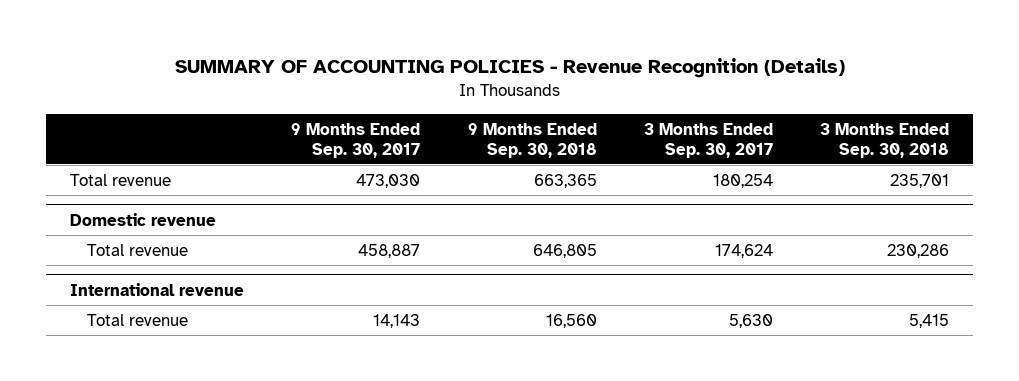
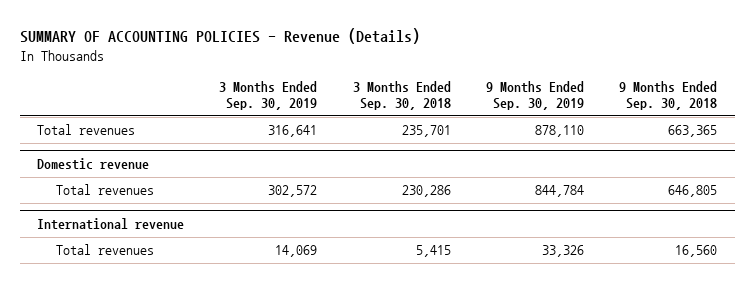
- SUMMARY OF ACCOUNTING POLICIES - Revenue Recognition (Details)
+ SUMMARY OF ACCOUNTING POLICIES - Revenue (Details)
- | 9 Months Ended Sep. 30, 2017 | 9 Months Ended Sep. 30, 2018 | 3 Months Ended Sep. 30, 2017 | 3 Months Ended Sep. 30, 2018
+ | 3 Months Ended Sep. 30, 2019 | 3 Months Ended Sep. 30, 2018 | 9 Months Ended Sep. 30, 2019 | 9 Months Ended Sep. 30, 2018
- Total revenue | 473,030 | 663,365 | 180,254 | 235,701
+ Total revenues | 316,641 | 235,701 | 878,110 | 663,365
@ Domestic revenue
- Total revenue | 458,887 | 646,805 | 174,624 | 230,286
+ Total revenues | 302,572 | 230,286 | 844,784 | 646,805
@ International revenue
- Total revenue | 14,143 | 16,560 | 5,630 | 5,415
+ Total revenues | 14,069 | 5,415 | 33,326 | 16,560

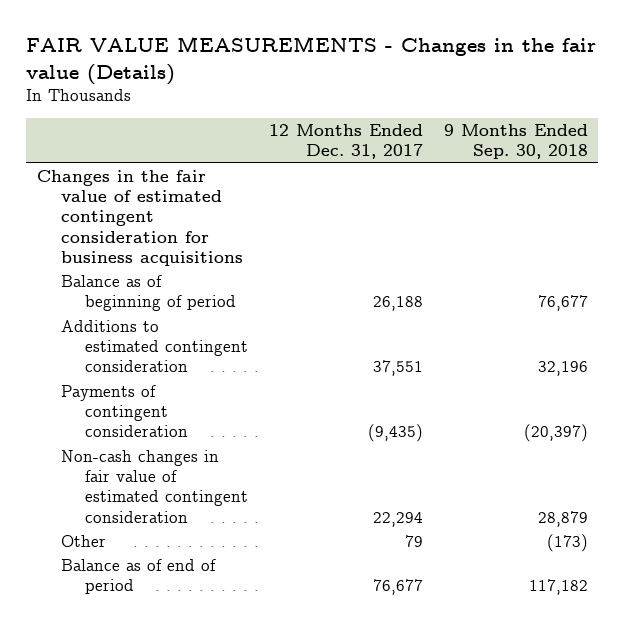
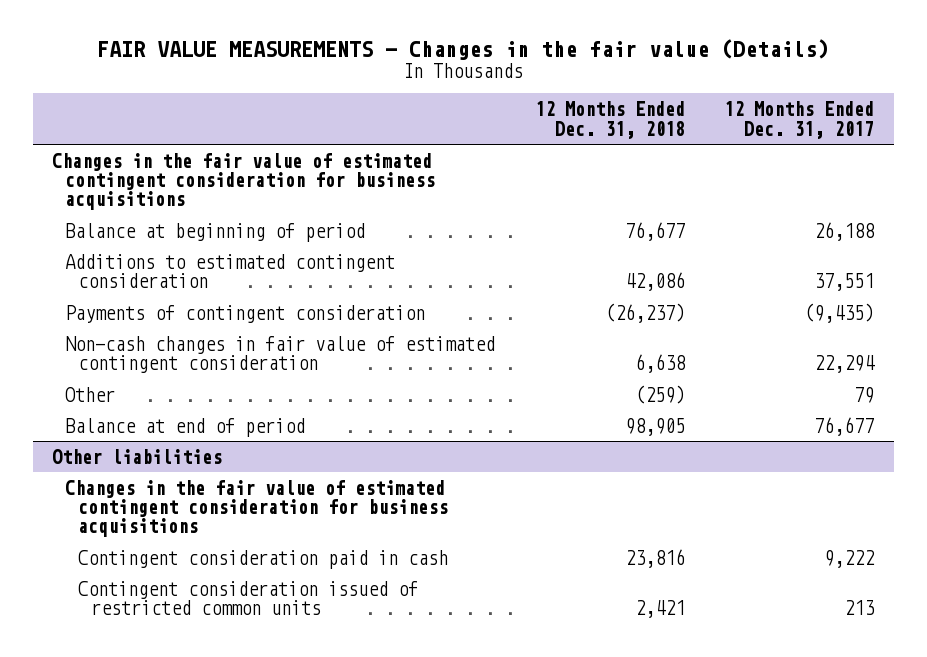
- | 12 Months Ended Dec. 31, 2017 | 9 Months Ended Sep. 30, 2018
+ | 12 Months Ended Dec. 31, 2018 | 12 Months Ended Dec. 31, 2017
- Balance as of beginning of period | 26,188 | 76,677
+ Balance at beginning of period | 76,677 | 26,188
- Balance as of end of period | 76,677 | 117,182
+ Balance at end of period | 98,905 | 76,677
+ Other liabilities
+ Changes in the fair value of estimated contingent consideration for business acquisitions
+ Contingent consideration paid in cash | 23,816 | 9,222
+ Contingent consideration issued of restricted common units | 2,421 | 213

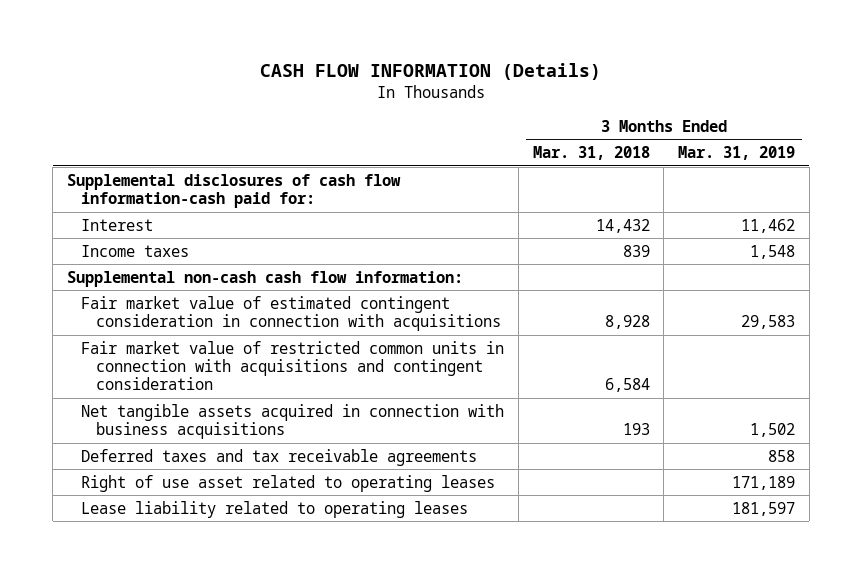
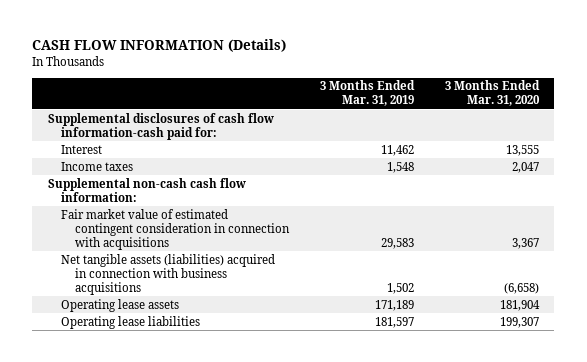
- | 3 Months Ended Mar. 31, 2018 | 3 Months Ended Mar. 31, 2019
+ | 3 Months Ended Mar. 31, 2019 | 3 Months Ended Mar. 31, 2020
- Fair market value of restricted common units in connection with acquisitions and contingent consideration | 6,584 |
- Net tangible assets acquired in connection with business acquisitions | 193 | 1,502
- Deferred taxes and tax receivable agreements | | 858
- Right of use asset related to operating leases | | 171,189
- Lease liability related to operating leases | | 181,597
+ Net tangible assets (liabilities) acquired in connection with business acquisitions | 1,502 | (6,658)
+ Operating lease assets | 171,189 | 181,904
+ Operating lease liabilities | 181,597 | 199,307

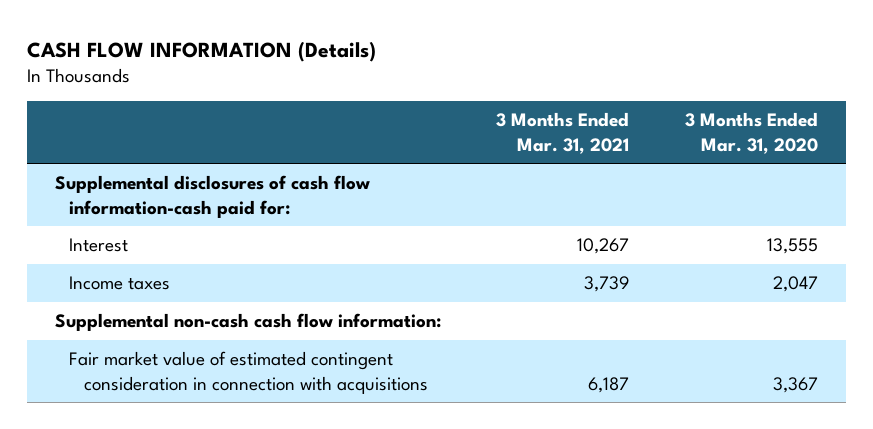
- | 3 Months Ended Mar. 31, 2019 | 3 Months Ended Mar. 31, 2020
+ | 3 Months Ended Mar. 31, 2021 | 3 Months Ended Mar. 31, 2020
- Net tangible assets (liabilities) acquired in connection with business acquisitions | 1,502 | (6,658)
- Operating lease assets | 171,189 | 181,904
- Operating lease liabilities | 181,597 | 199,307

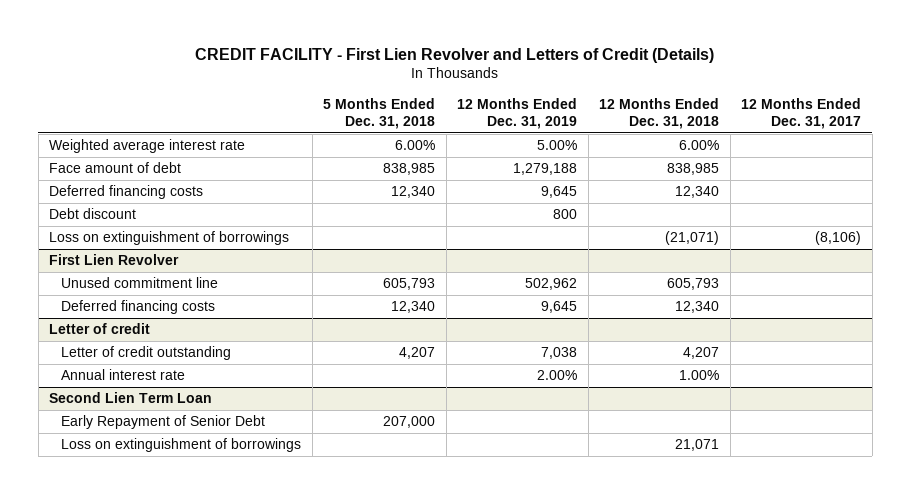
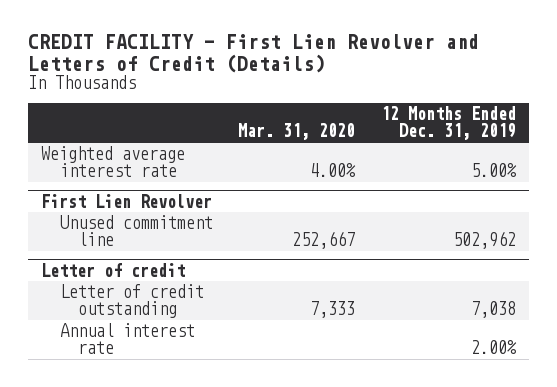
- | 5 Months Ended Dec. 31, 2018 | 12 Months Ended Dec. 31, 2019 | 12 Months Ended Dec. 31, 2018 | 12 Months Ended Dec. 31, 2017
+ | Mar. 31, 2020 | 12 Months Ended Dec. 31, 2019
- Face amount of debt | 838,985 | 1,279,188 | 838,985 |
- Deferred financing costs | 12,340 | 9,645 | 12,340 |
- Debt discount | | 800 | |
- Loss on extinguishment of borrowings | | | (21,071) | (8,106)
@ First Lien Revolver
- Deferred financing costs | 12,340 | 9,645 | 12,340 |
- Second Lien Term Loan
- Early Repayment of Senior Debt | 207,000 | | |
- Loss on extinguishment of borrowings | | | 21,071 |

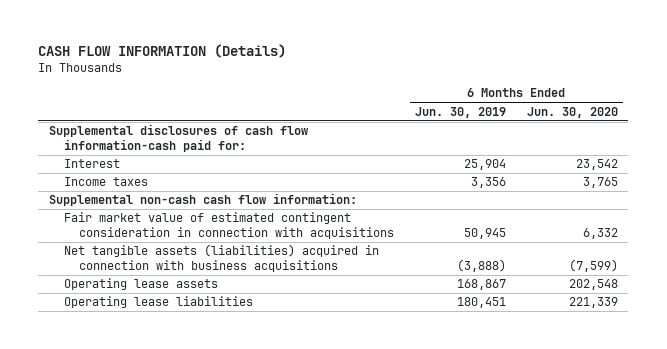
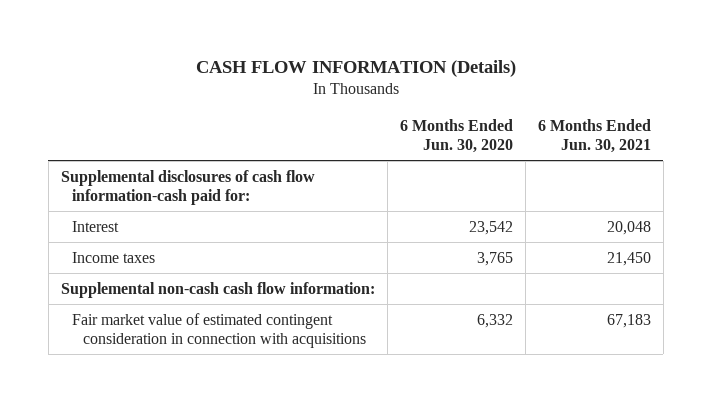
- | 6 Months Ended Jun. 30, 2019 | 6 Months Ended Jun. 30, 2020
+ | 6 Months Ended Jun. 30, 2020 | 6 Months Ended Jun. 30, 2021
- Net tangible assets (liabilities) acquired in connection with business acquisitions | (3,888) | (7,599)
- Operating lease assets | 168,867 | 202,548
- Operating lease liabilities | 180,451 | 221,339

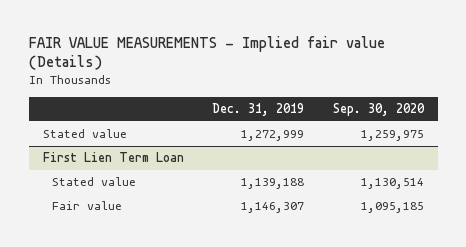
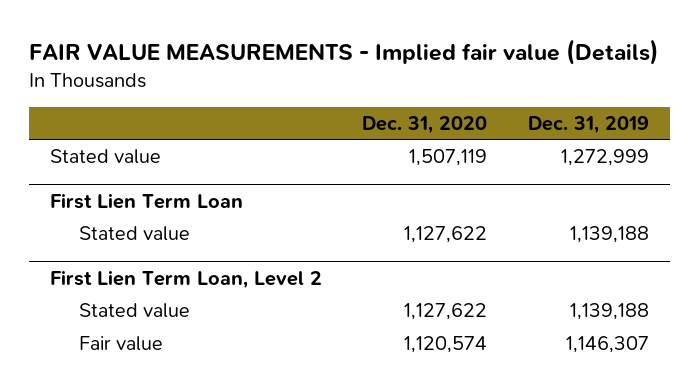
- | Dec. 31, 2019 | Sep. 30, 2020
+ | Dec. 31, 2020 | Dec. 31, 2019
+ First Lien Term Loan, Level 2
+ Stated value | 1,127,622 | 1,139,188

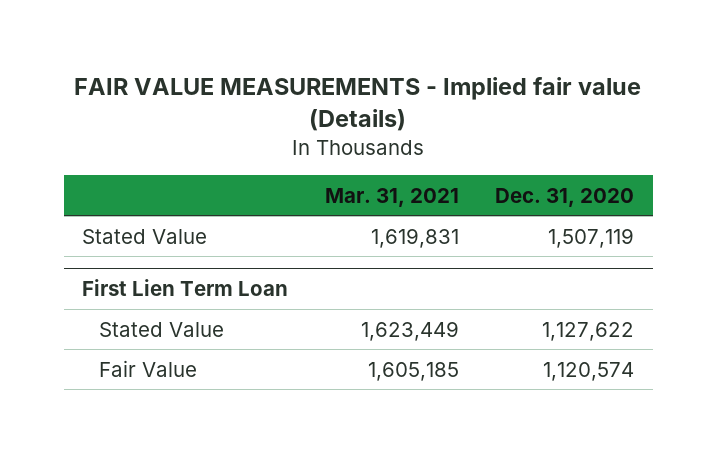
- | Dec. 31, 2020 | Dec. 31, 2019
+ | Mar. 31, 2021 | Dec. 31, 2020
- Stated value | 1,507,119 | 1,272,999
+ Stated Value | 1,619,831 | 1,507,119
@ First Lien Term Loan
- Stated value | 1,127,622 | 1,139,188
- First Lien Term Loan, Level 2
- Stated value | 1,127,622 | 1,139,188
- Fair value | 1,120,574 | 1,146,307
@ First Lien Term Loan
+ Stated Value | 1,623,449 | 1,127,622
+ Fair Value | 1,605,185 | 1,120,574

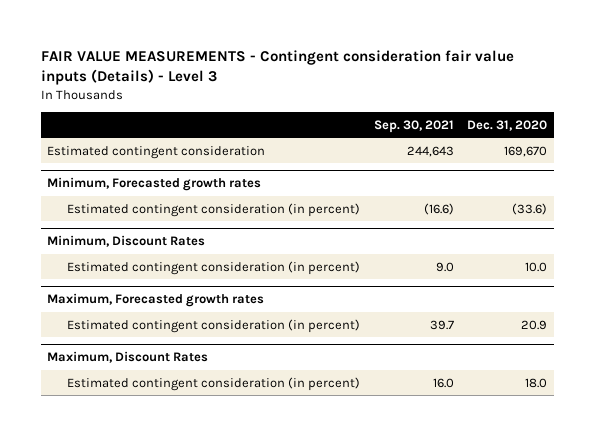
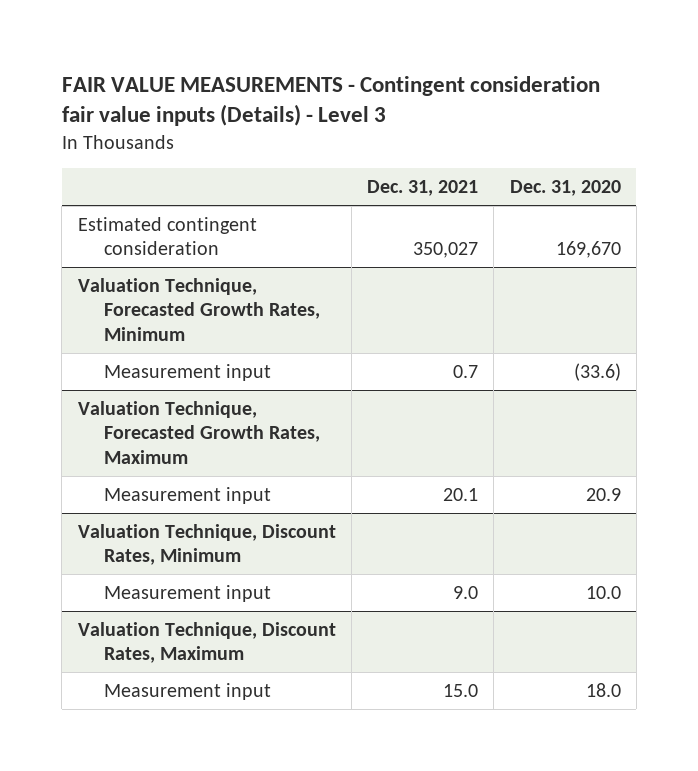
- | Sep. 30, 2021 | Dec. 31, 2020
+ | Dec. 31, 2021 | Dec. 31, 2020
- Minimum, Forecasted growth rates
- Estimated contingent consideration (in percent) | (16.6) | (33.6)
- Minimum, Discount Rates
- Estimated contingent consideration (in percent) | 9.0 | 10.0
- Maximum, Forecasted growth rates
- Estimated contingent consideration (in percent) | 39.7 | 20.9
- Maximum, Discount Rates
- Estimated contingent consideration (in percent) | 16.0 | 18.0
+ Valuation Technique, Forecasted Growth Rates, Minimum
+ Measurement input | 0.7 | (33.6)
+ Valuation Technique, Forecasted Growth Rates, Maximum
+ Measurement input | 20.1 | 20.9
+ Valuation Technique, Discount Rates, Minimum
+ Measurement input | 9.0 | 10.0
+ Valuation Technique, Discount Rates, Maximum
+ Measurement input | 15.0 | 18.0

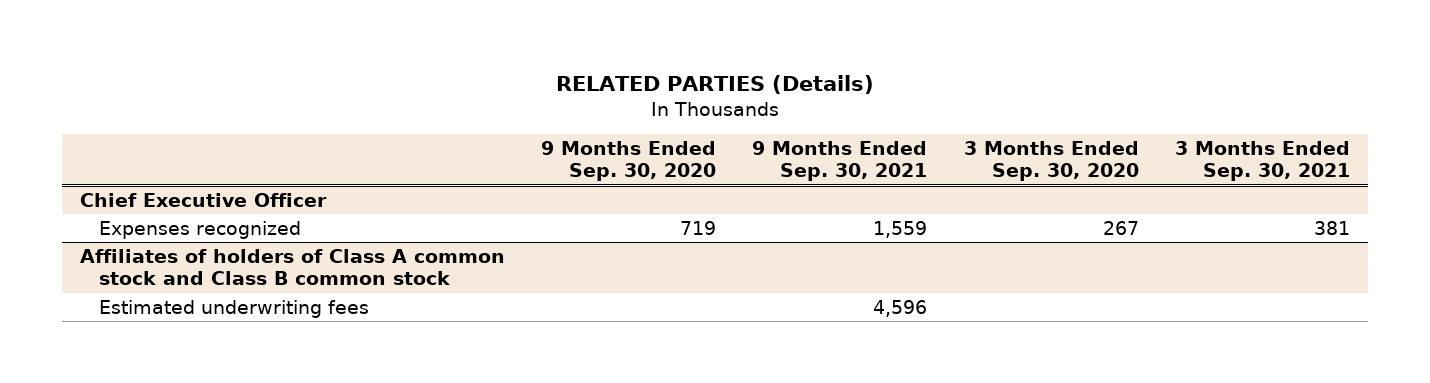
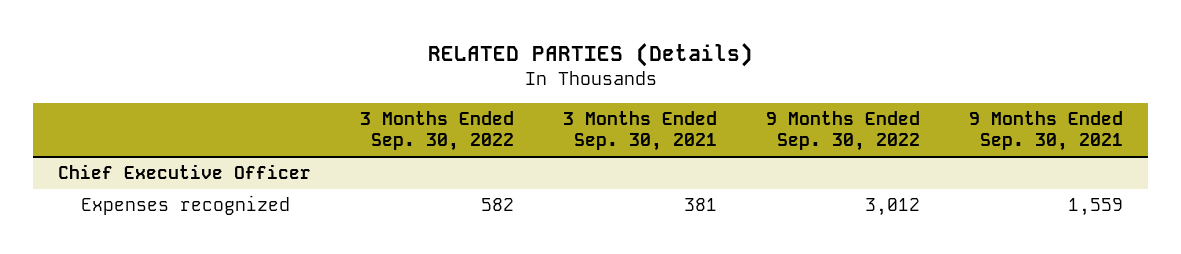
- | 9 Months Ended Sep. 30, 2020 | 9 Months Ended Sep. 30, 2021 | 3 Months Ended Sep. 30, 2020 | 3 Months Ended Sep. 30, 2021
+ | 3 Months Ended Sep. 30, 2022 | 3 Months Ended Sep. 30, 2021 | 9 Months Ended Sep. 30, 2022 | 9 Months Ended Sep. 30, 2021
- Affiliates of holders of Class A common stock and Class B common stock
- Estimated underwriting fees | | 4,596 | |

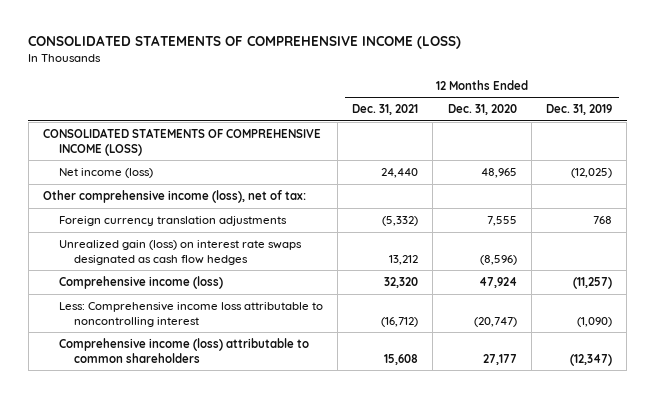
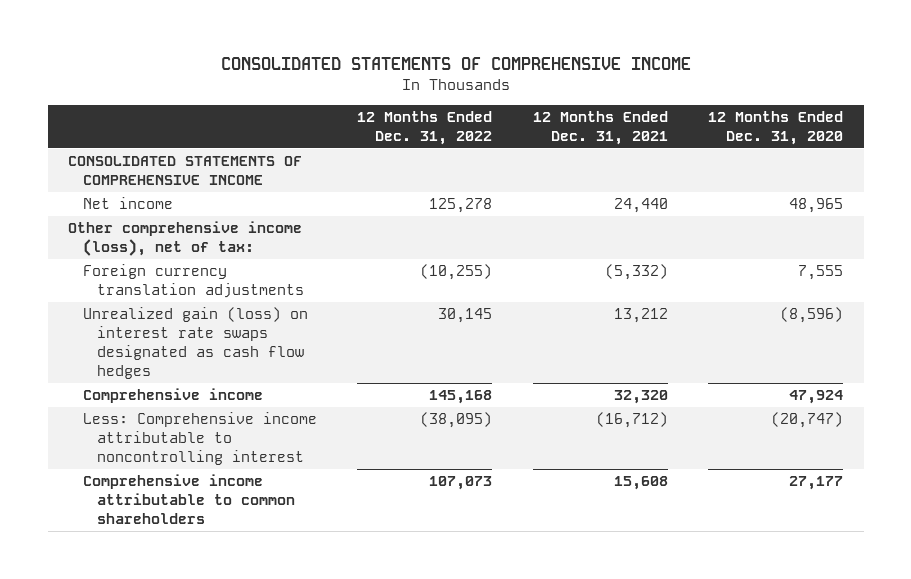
- CONSOLIDATED STATEMENTS OF COMPREHENSIVE INCOME (LOSS)
+ CONSOLIDATED STATEMENTS OF COMPREHENSIVE INCOME
- | 12 Months Ended Dec. 31, 2021 | 12 Months Ended Dec. 31, 2020 | 12 Months Ended Dec. 31, 2019
+ | 12 Months Ended Dec. 31, 2022 | 12 Months Ended Dec. 31, 2021 | 12 Months Ended Dec. 31, 2020
- CONSOLIDATED STATEMENTS OF COMPREHENSIVE INCOME (LOSS)
- Net income (loss) | 24,440 | 48,965 | (12,025)
+ CONSOLIDATED STATEMENTS OF COMPREHENSIVE INCOME
+ Net income | 125,278 | 24,440 | 48,965
- Comprehensive income (loss) | 32,320 | 47,924 | (11,257)
- Less: Comprehensive income loss attributable to noncontrolling interest | (16,712) | (20,747) | (1,090)
- Comprehensive income (loss) attributable to common shareholders | 15,608 | 27,177 | (12,347)
+ Comprehensive income | 145,168 | 32,320 | 47,924
+ Less: Comprehensive income attributable to noncontrolling interest | (38,095) | (16,712) | (20,747)
+ Comprehensive income attributable to common shareholders | 107,073 | 15,608 | 27,177

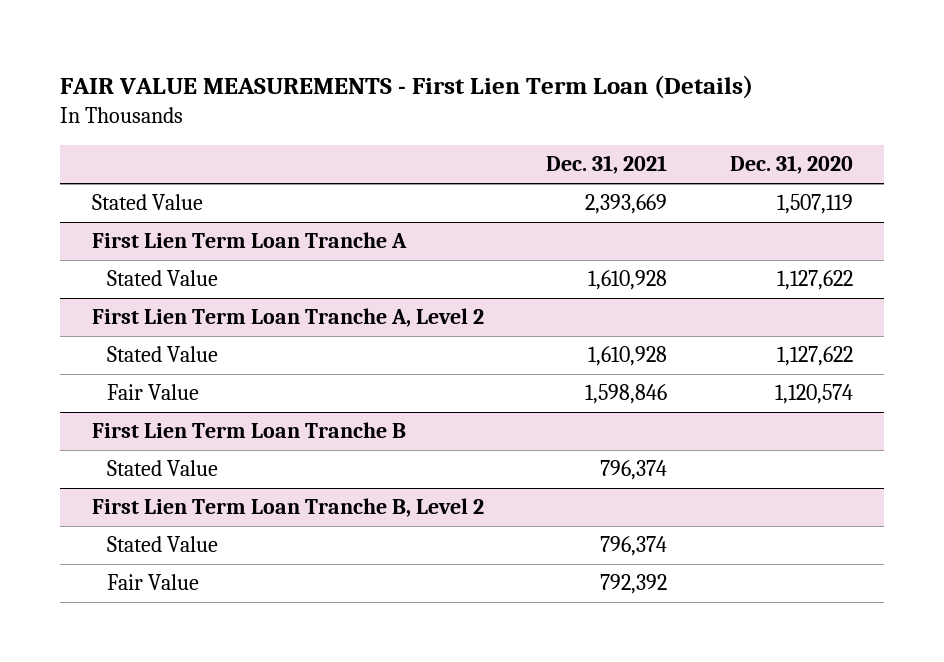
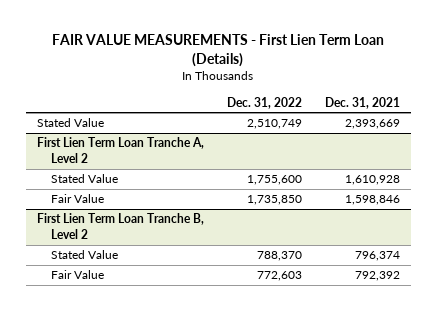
- | Dec. 31, 2021 | Dec. 31, 2020
+ | Dec. 31, 2022 | Dec. 31, 2021
- First Lien Term Loan Tranche A
- Stated Value | 1,610,928 | 1,127,622
- First Lien Term Loan Tranche B
- Stated Value | 796,374 |

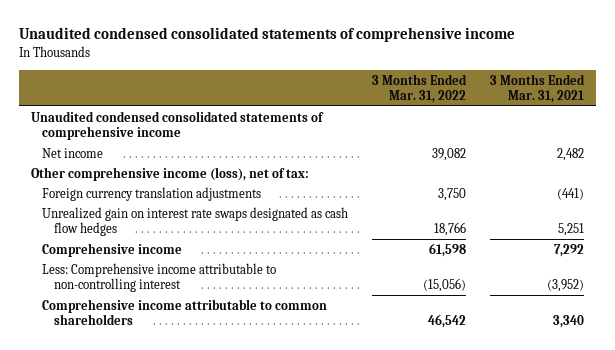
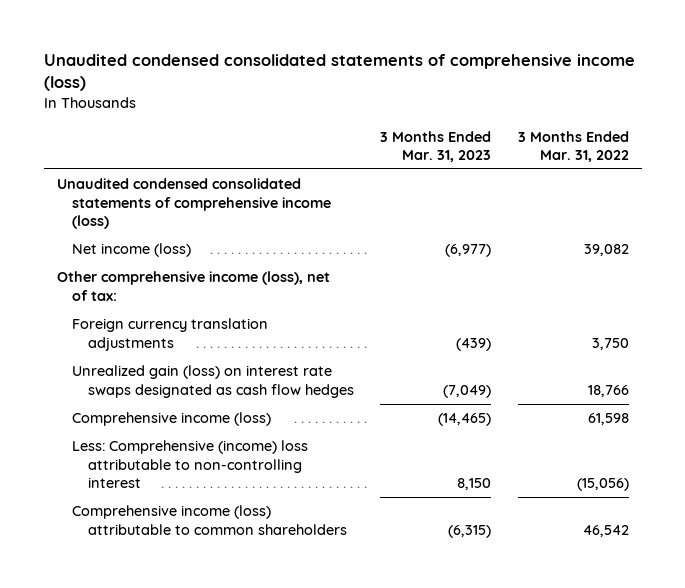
- Unaudited condensed consolidated statements of comprehensive income
+ Unaudited condensed consolidated statements of comprehensive income (loss)
- | 3 Months Ended Mar. 31, 2022 | 3 Months Ended Mar. 31, 2021
+ | 3 Months Ended Mar. 31, 2023 | 3 Months Ended Mar. 31, 2022
- Unaudited condensed consolidated statements of comprehensive income
- Net income | 39,082 | 2,482
+ Unaudited condensed consolidated statements of comprehensive income (loss)
+ Net income (loss) | (6,977) | 39,082
- Unrealized gain on interest rate swaps designated as cash flow hedges | 18,766 | 5,251
- Comprehensive income | 61,598 | 7,292
- Less: Comprehensive income attributable to non-controlling interest | (15,056) | (3,952)
- Comprehensive income attributable to common shareholders | 46,542 | 3,340
+ Unrealized gain (loss) on interest rate swaps designated as cash flow hedges | (7,049) | 18,766
+ Comprehensive income (loss) | (14,465) | 61,598
+ Less: Comprehensive (income) loss attributable to non-controlling interest | 8,150 | (15,056)
+ Comprehensive income (loss) attributable to common shareholders | (6,315) | 46,542

